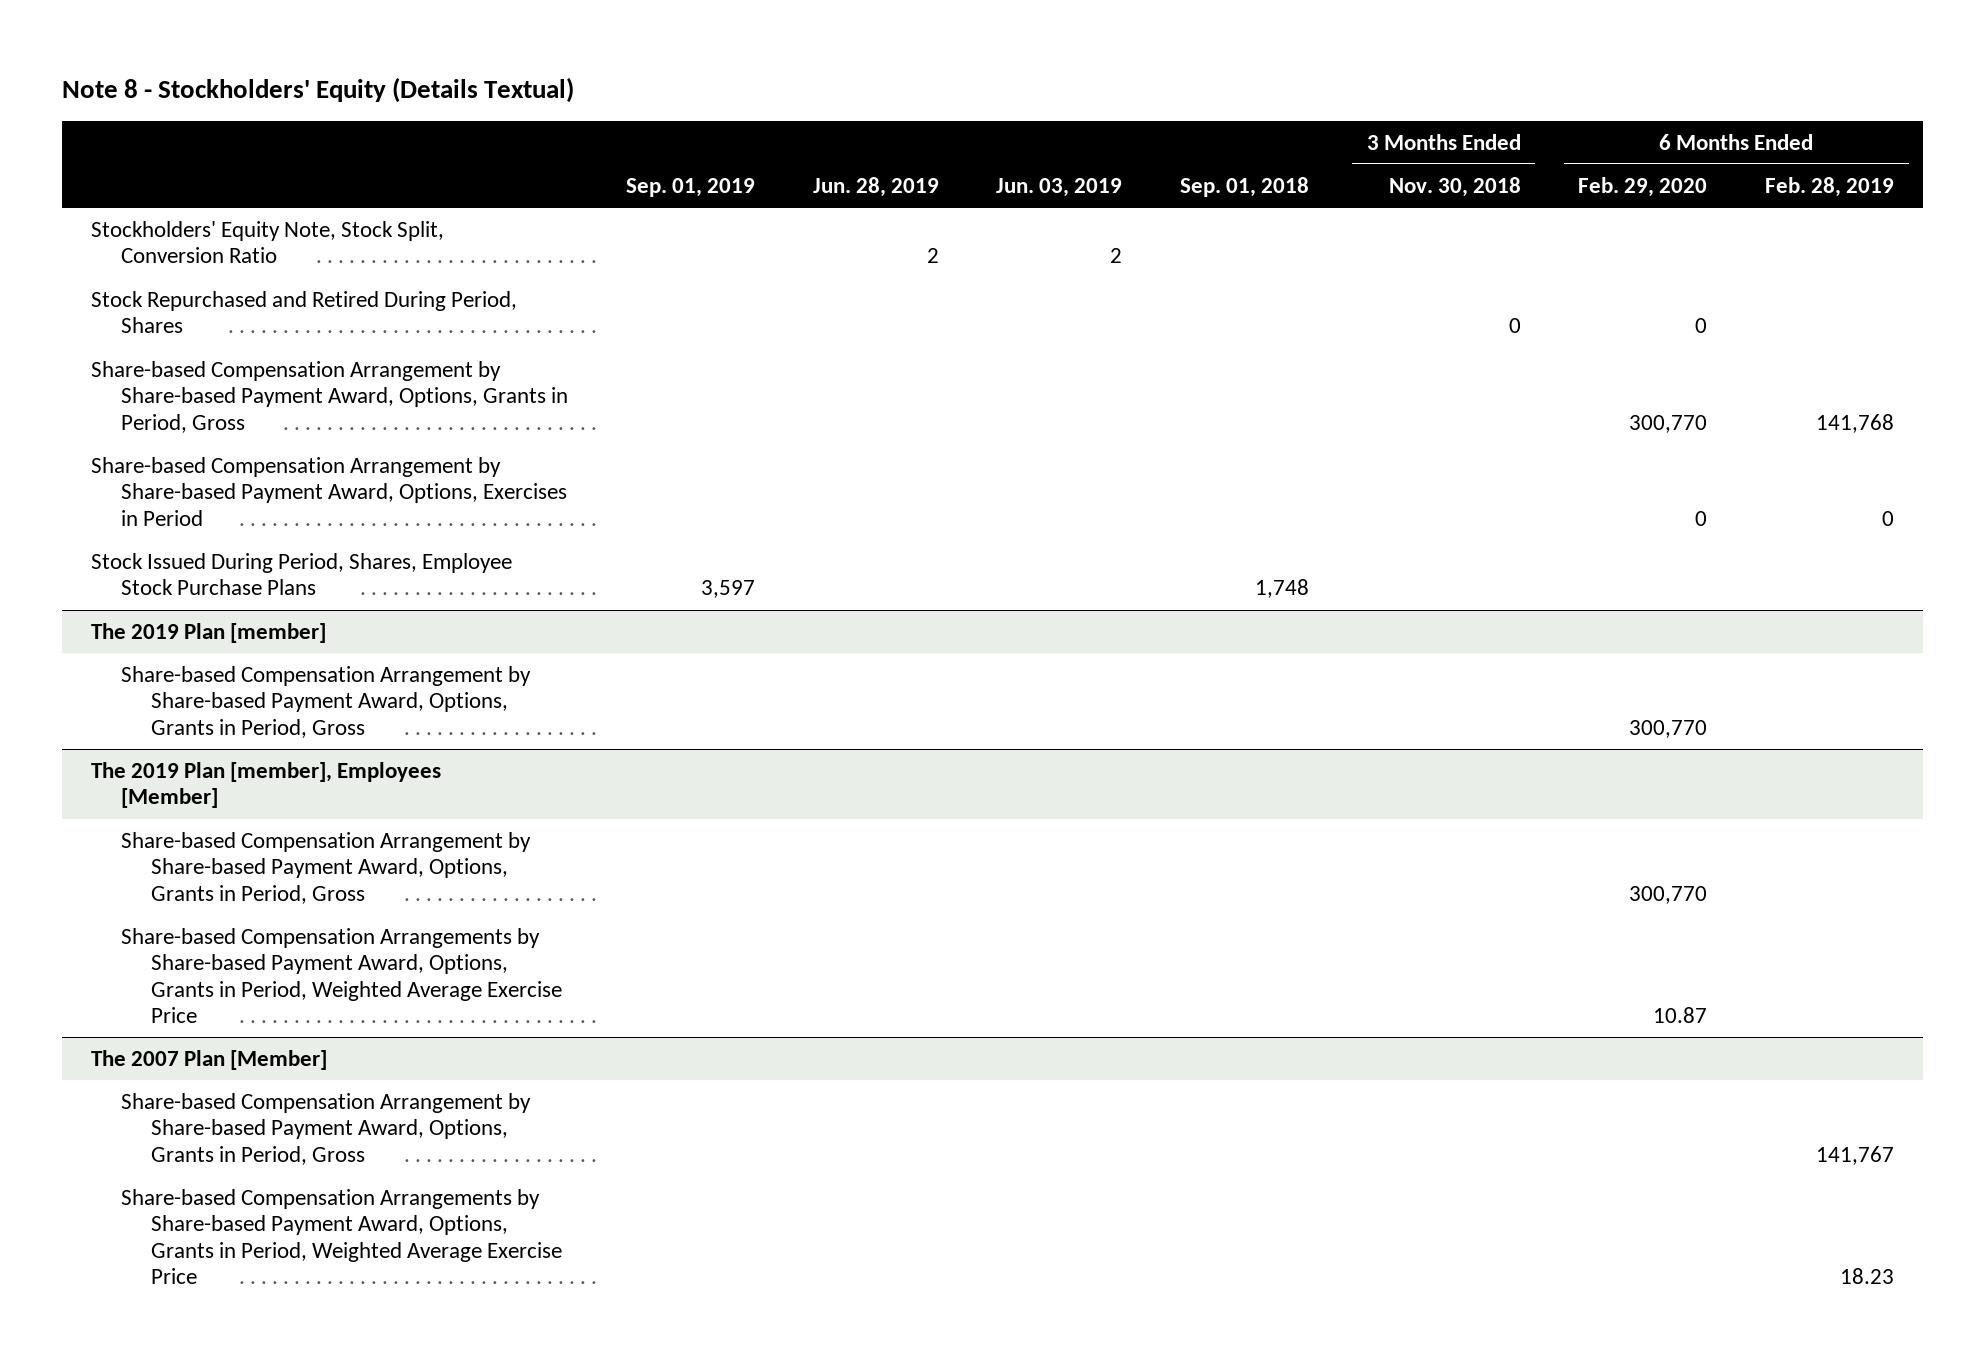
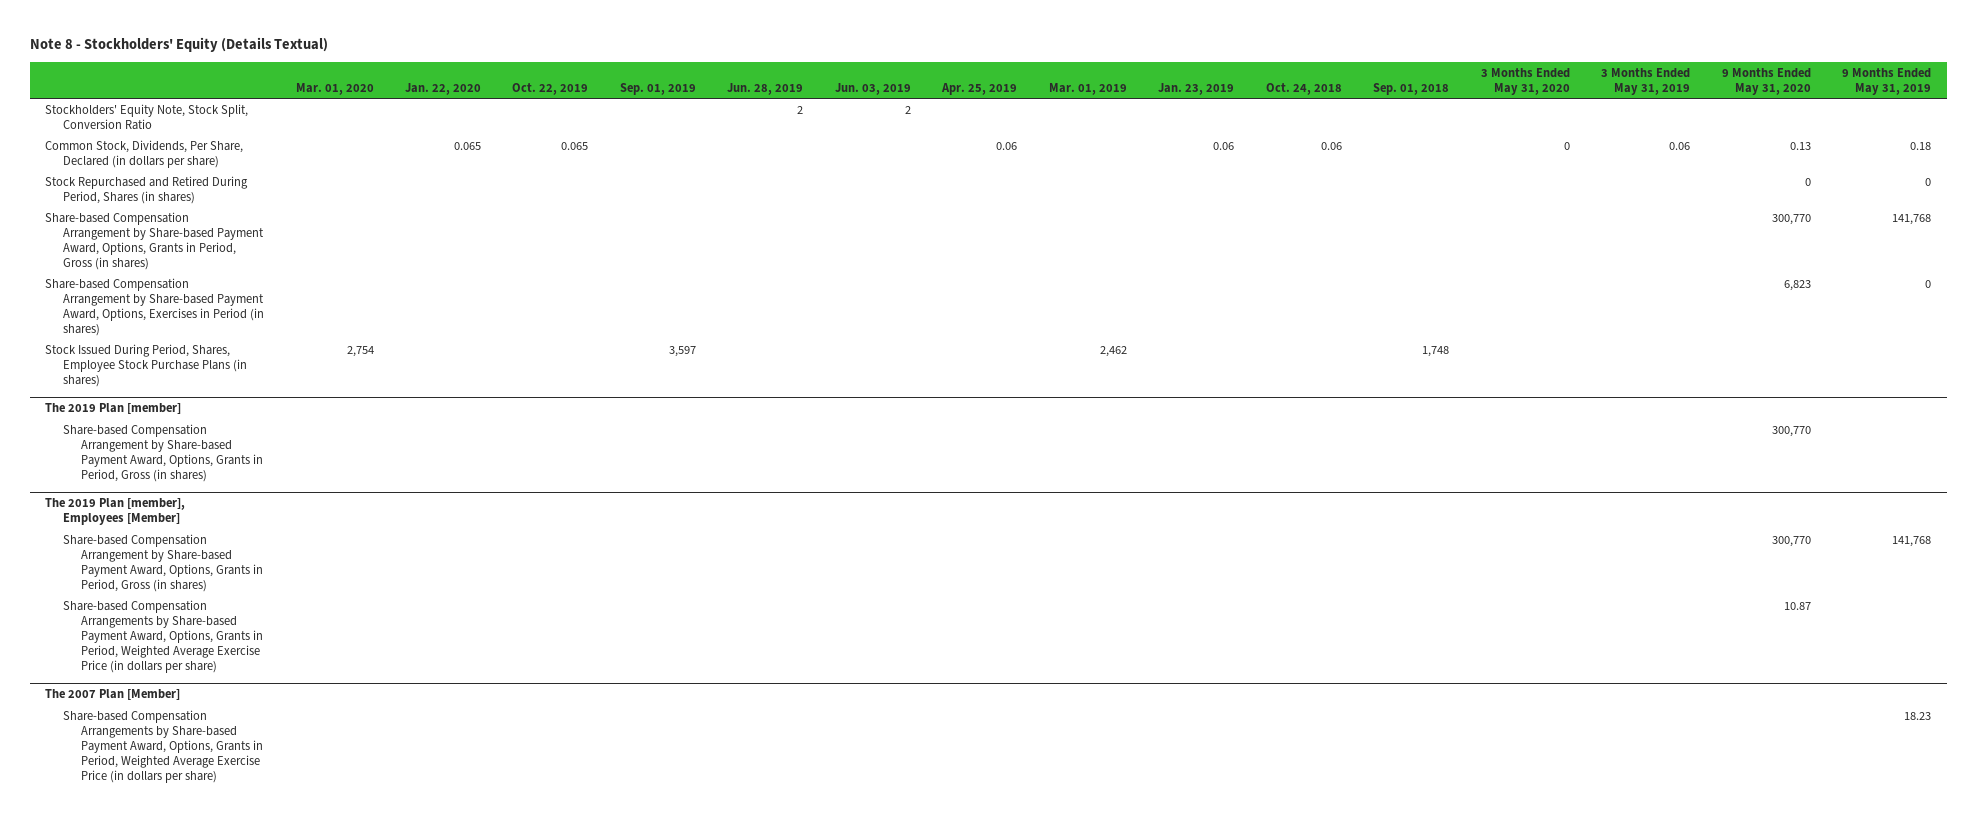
- | Sep. 01, 2019 | Jun. 28, 2019 | Jun. 03, 2019 | Sep. 01, 2018 | 3 Months Ended Nov. 30, 2018 | 6 Months Ended Feb. 29, 2020 | 6 Months Ended Feb. 28, 2019
+ | Mar. 01, 2020 | Jan. 22, 2020 | Oct. 22, 2019 | Sep. 01, 2019 | Jun. 28, 2019 | Jun. 03, 2019 | Apr. 25, 2019 | Mar. 01, 2019 | Jan. 23, 2019 | Oct. 24, 2018 | Sep. 01, 2018 | 3 Months Ended May 31, 2020 | 3 Months Ended May 31, 2019 | 9 Months Ended May 31, 2020 | 9 Months Ended May 31, 2019
- Stock Repurchased and Retired During Period, Shares | | | | | 0 | 0 |
- Share-based Compensation Arrangement by Share-based Payment Award, Options, Grants in Period, Gross | | | | | | 300,770 | 141,768
- Share-based Compensation Arrangement by Share-based Payment Award, Options, Exercises in Period | | | | | | 0 | 0
- Stock Issued During Period, Shares, Employee Stock Purchase Plans | 3,597 | | | 1,748 | | |
+ Common Stock, Dividends, Per Share, Declared (in dollars per share) | | 0.065 | 0.065 | | | | 0.06 | | 0.06 | 0.06 | | 0 | 0.06 | 0.13 | 0.18
+ Stock Repurchased and Retired During Period, Shares (in shares) | | | | | | | | | | | | | | 0 | 0
+ Share-based Compensation Arrangement by Share-based Payment Award, Options, Grants in Period, Gross (in shares) | | | | | | | | | | | | | | 300,770 | 141,768
+ Share-based Compensation Arrangement by Share-based Payment Award, Options, Exercises in Period (in shares) | | | | | | | | | | | | | | 6,823 | 0
+ Stock Issued During Period, Shares, Employee Stock Purchase Plans (in shares) | 2,754 | | | 3,597 | | | | 2,462 | | | 1,748 | | | |
@ The 2019 Plan [member]
- Share-based Compensation Arrangement by Share-based Payment Award, Options, Grants in Period, Gross | | | | | | 300,770 |
+ Share-based Compensation Arrangement by Share-based Payment Award, Options, Grants in Period, Gross (in shares) | | | | | | | | | | | | | | 300,770 |
@ The 2019 Plan [member], Employees [Member]
- Share-based Compensation Arrangement by Share-based Payment Award, Options, Grants in Period, Gross | | | | | | 300,770 |
- Share-based Compensation Arrangements by Share-based Payment Award, Options, Grants in Period, Weighted Average Exercise Price | | | | | | 10.87 |
+ Share-based Compensation Arrangement by Share-based Payment Award, Options, Grants in Period, Gross (in shares) | | | | | | | | | | | | | | 300,770 | 141,768
+ Share-based Compensation Arrangements by Share-based Payment Award, Options, Grants in Period, Weighted Average Exercise Price (in dollars per share) | | | | | | | | | | | | | | 10.87 |
@ The 2007 Plan [Member]
- Share-based Compensation Arrangement by Share-based Payment Award, Options, Grants in Period, Gross | | | | | | | 141,767
- Share-based Compensation Arrangements by Share-based Payment Award, Options, Grants in Period, Weighted Average Exercise Price | | | | | | | 18.23
+ Share-based Compensation Arrangements by Share-based Payment Award, Options, Grants in Period, Weighted Average Exercise Price (in dollars per share) | | | | | | | | | | | | | | | 18.23

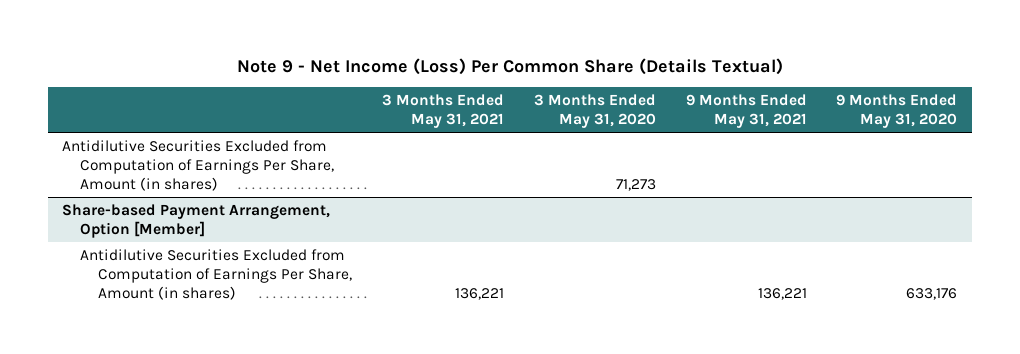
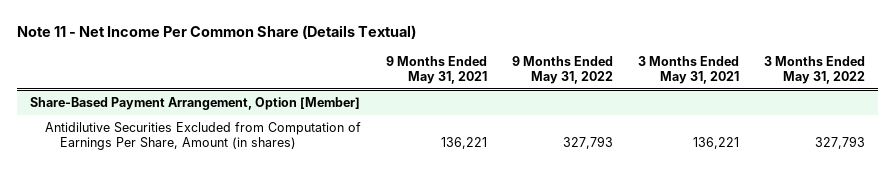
- Note 9 - Net Income (Loss) Per Common Share (Details Textual)
+ Note 11 - Net Income Per Common Share (Details Textual)
- | 3 Months Ended May 31, 2021 | 3 Months Ended May 31, 2020 | 9 Months Ended May 31, 2021 | 9 Months Ended May 31, 2020
+ | 9 Months Ended May 31, 2021 | 9 Months Ended May 31, 2022 | 3 Months Ended May 31, 2021 | 3 Months Ended May 31, 2022
- Antidilutive Securities Excluded from Computation of Earnings Per Share, Amount (in shares) | | 71,273 | |
- Share-based Payment Arrangement, Option [Member]
+ Share-Based Payment Arrangement, Option [Member]

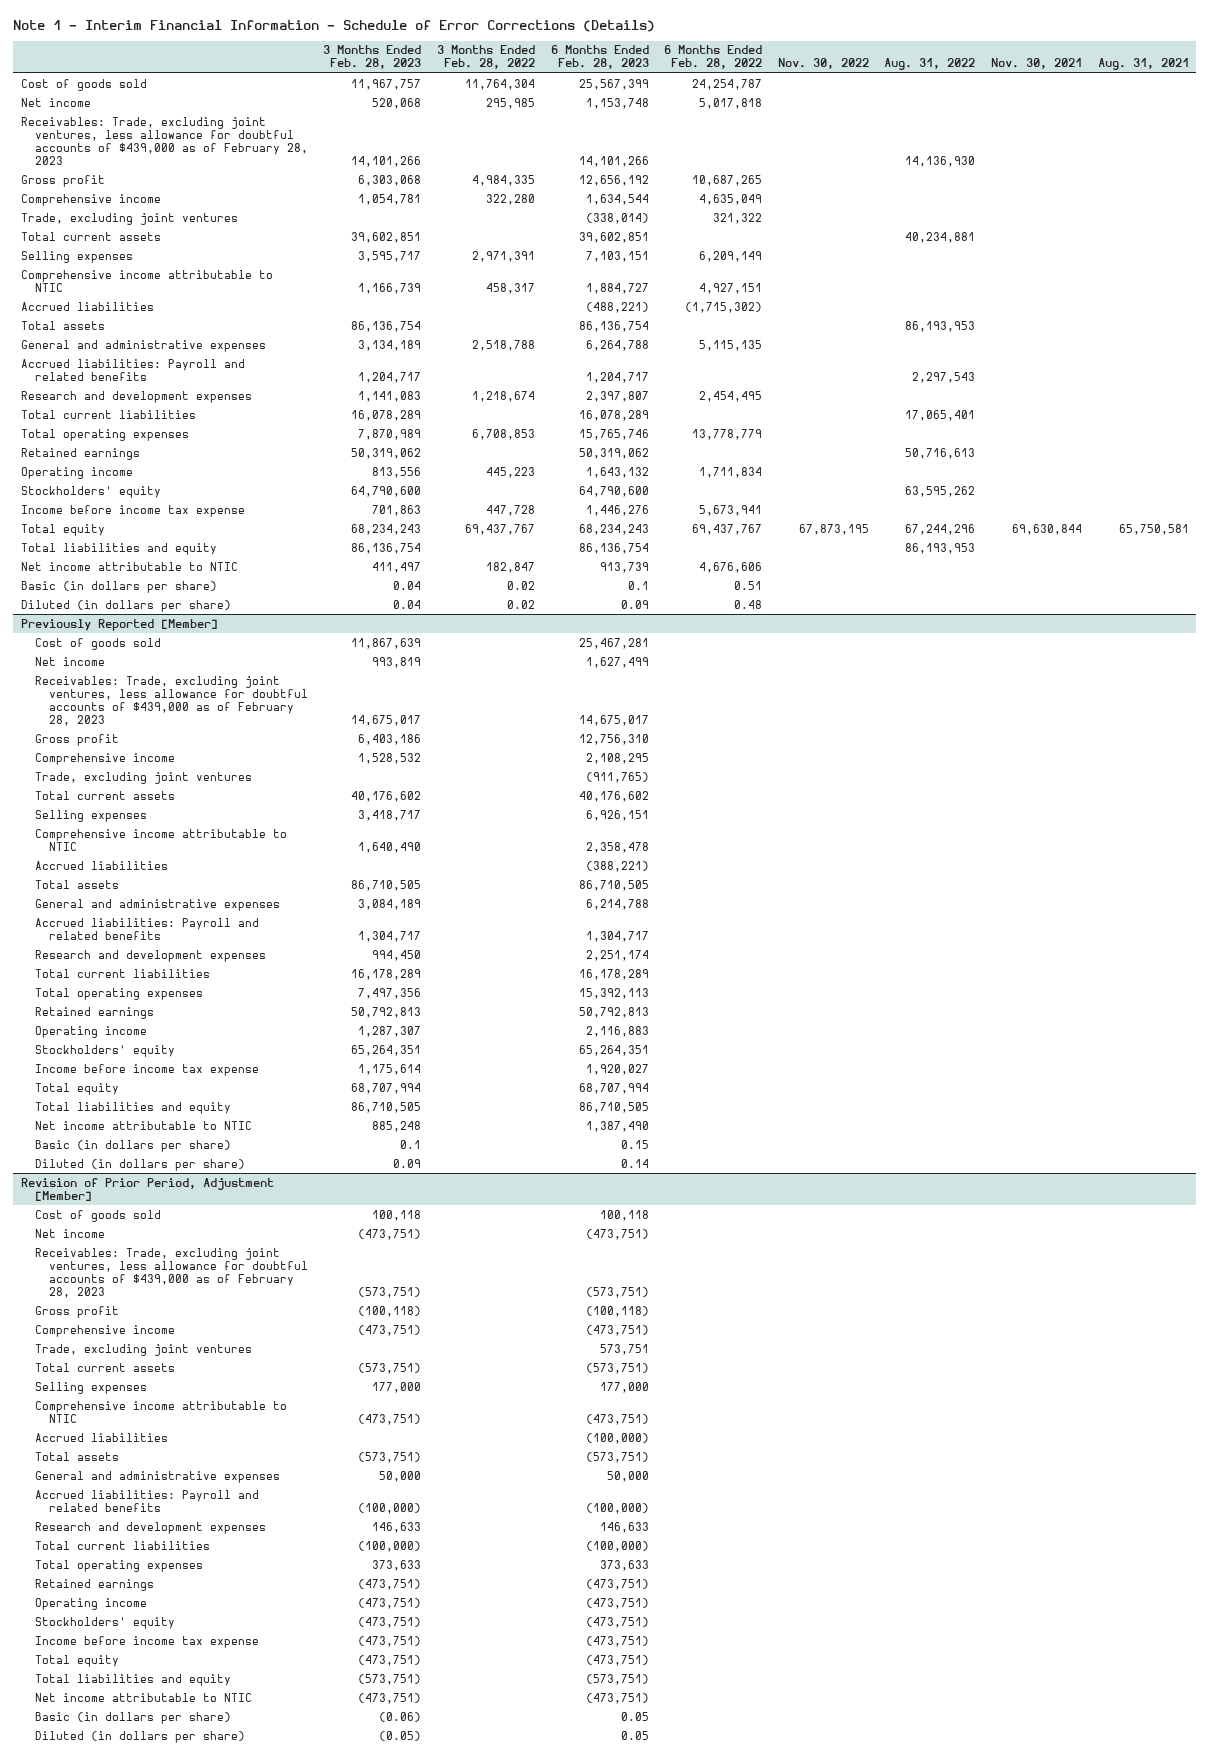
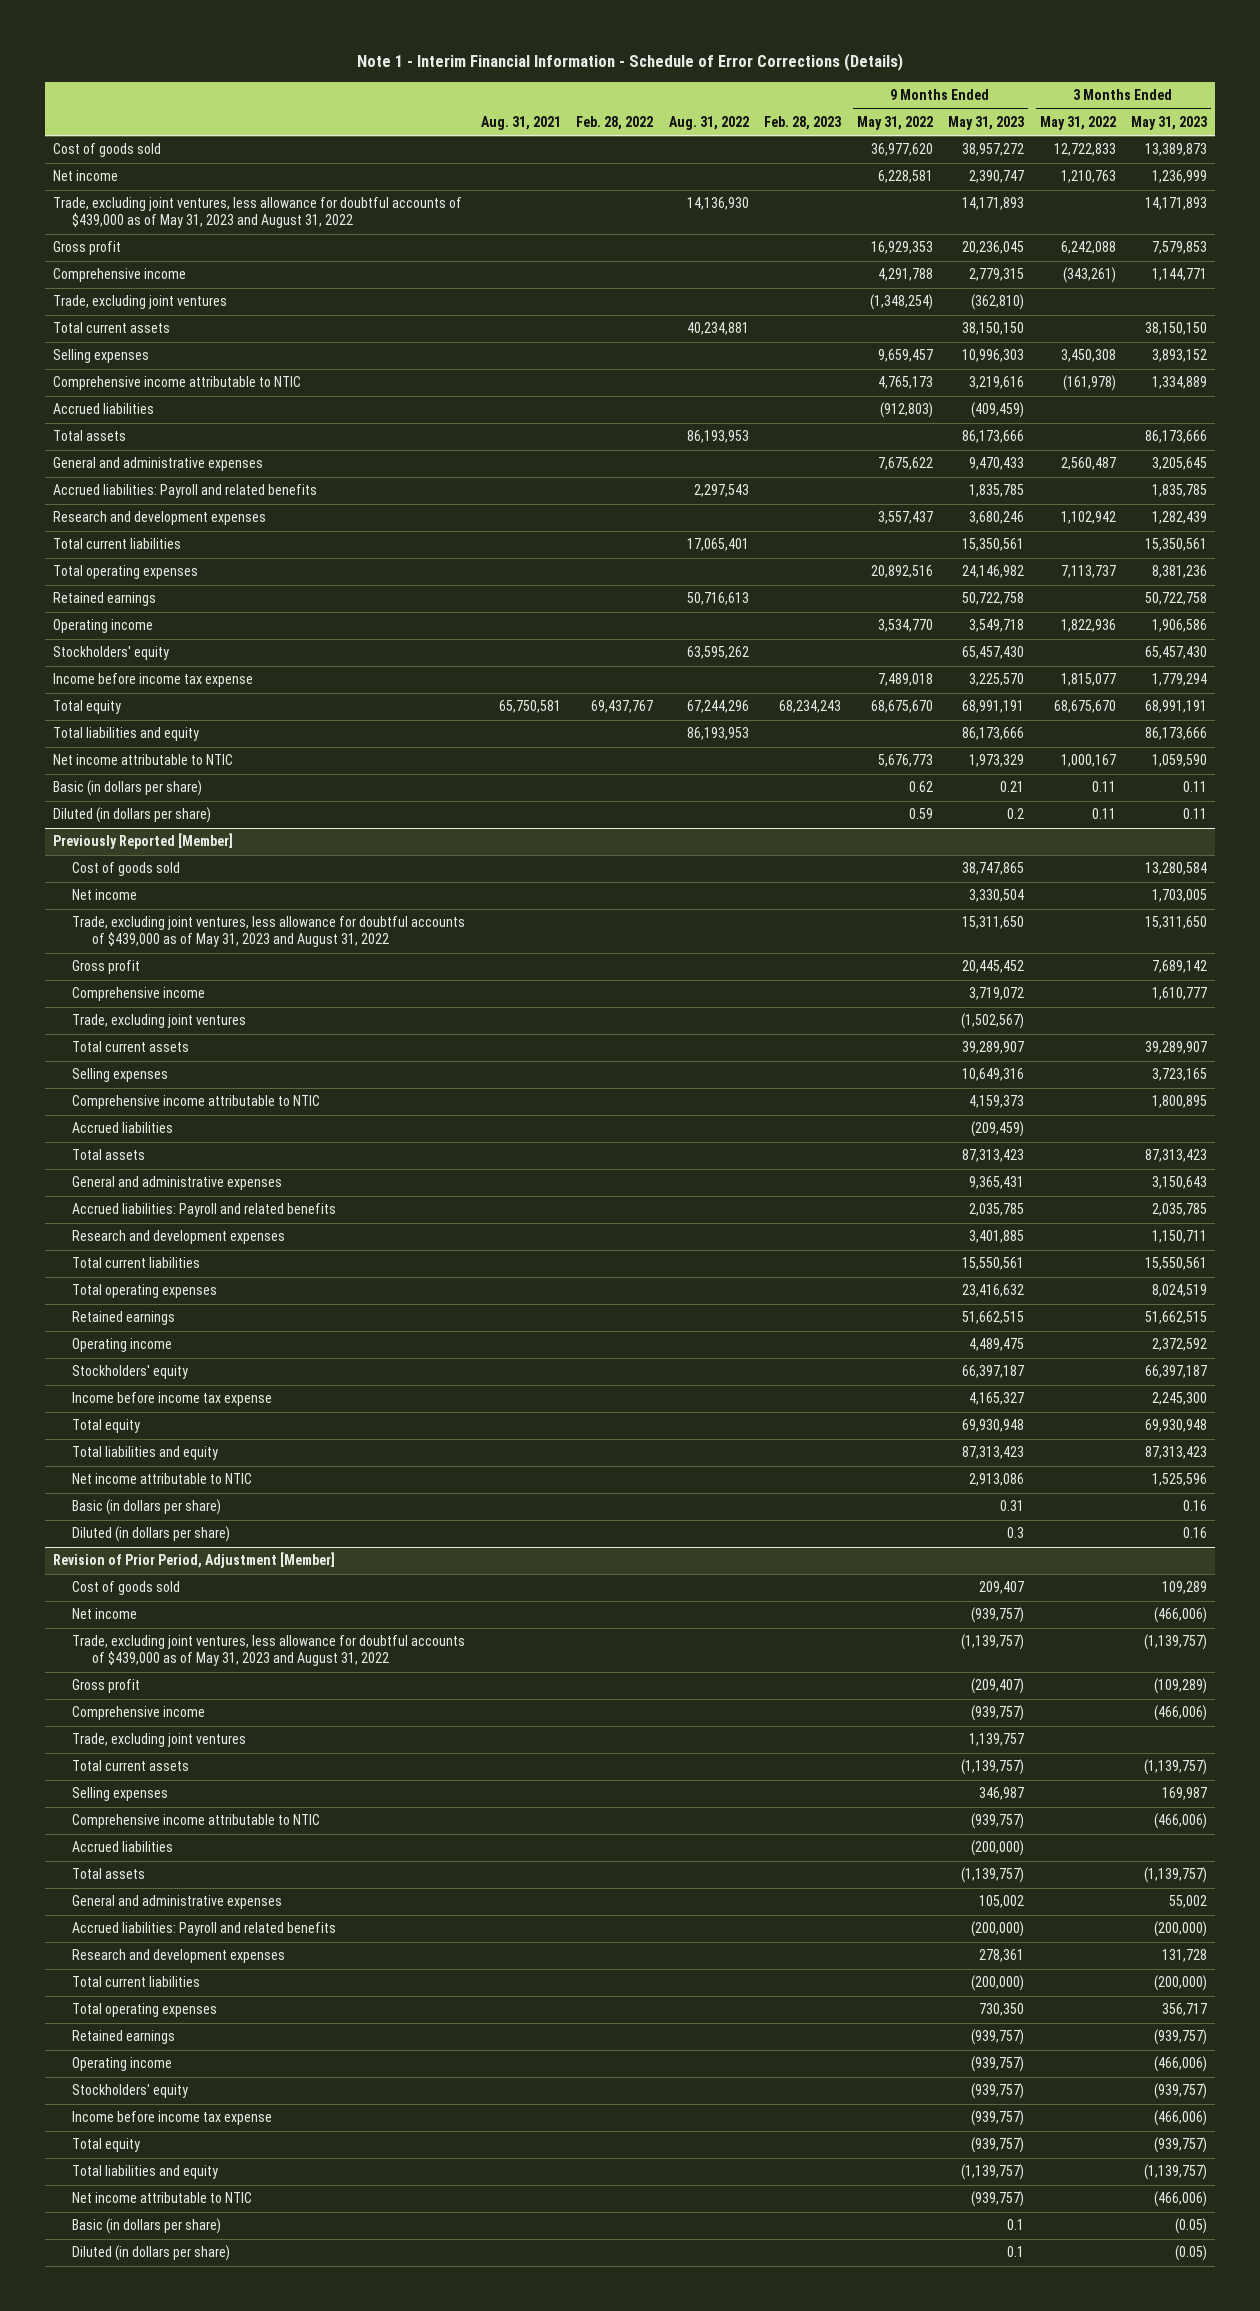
- | 3 Months Ended Feb. 28, 2023 | 3 Months Ended Feb. 28, 2022 | 6 Months Ended Feb. 28, 2023 | 6 Months Ended Feb. 28, 2022 | Nov. 30, 2022 | Aug. 31, 2022 | Nov. 30, 2021 | Aug. 31, 2021
+ | Aug. 31, 2021 | Feb. 28, 2022 | Aug. 31, 2022 | Feb. 28, 2023 | 9 Months Ended May 31, 2022 | 9 Months Ended May 31, 2023 | 3 Months Ended May 31, 2022 | 3 Months Ended May 31, 2023
- Receivables: Trade, excluding joint ventures, less allowance for doubtful accounts of $439,000 as of February 28, 2023 | 14,101,266 | | 14,101,266 | | | 14,136,930 | |
+ Trade, excluding joint ventures, less allowance for doubtful accounts of $439,000 as of May 31, 2023 and August 31, 2022 | | | 14,136,930 | | | 14,171,893 | | 14,171,893
@ Previously Reported [Member]
- Receivables: Trade, excluding joint ventures, less allowance for doubtful accounts of $439,000 as of February 28, 2023 | 14,675,017 | | 14,675,017 | | | | |
+ Trade, excluding joint ventures, less allowance for doubtful accounts of $439,000 as of May 31, 2023 and August 31, 2022 | | | | | | 15,311,650 | | 15,311,650
@ Revision of Prior Period, Adjustment [Member]
- Receivables: Trade, excluding joint ventures, less allowance for doubtful accounts of $439,000 as of February 28, 2023 | (573,751) | | (573,751) | | | | |
+ Trade, excluding joint ventures, less allowance for doubtful accounts of $439,000 as of May 31, 2023 and August 31, 2022 | | | | | | (1,139,757) | | (1,139,757)

